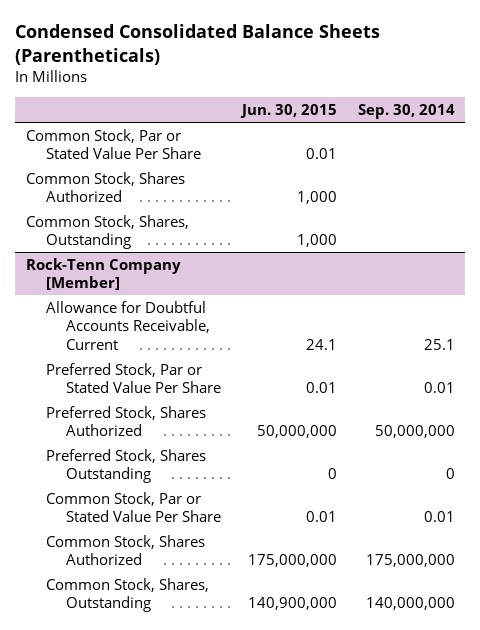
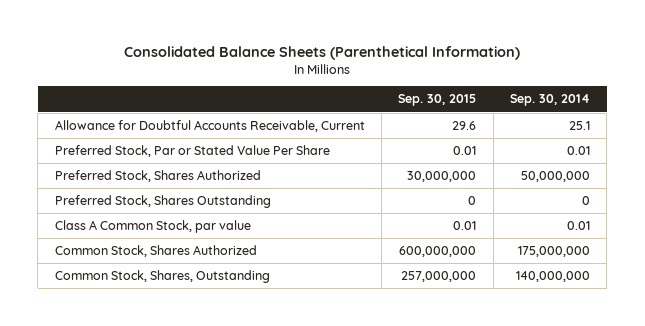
- Condensed Consolidated Balance Sheets (Parentheticals)
+ Consolidated Balance Sheets (Parenthetical Information)
- | Jun. 30, 2015 | Sep. 30, 2014
+ | Sep. 30, 2015 | Sep. 30, 2014
- Common Stock, Par or Stated Value Per Share | 0.01 |
- Common Stock, Shares Authorized | 1,000 |
- Common Stock, Shares, Outstanding | 1,000 |
- Rock-Tenn Company [Member]
- Common Stock, Par or Stated Value Per Share | 0.01 | 0.01
+ Class A Common Stock, par value | 0.01 | 0.01

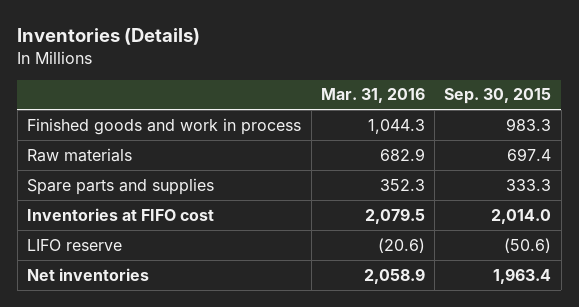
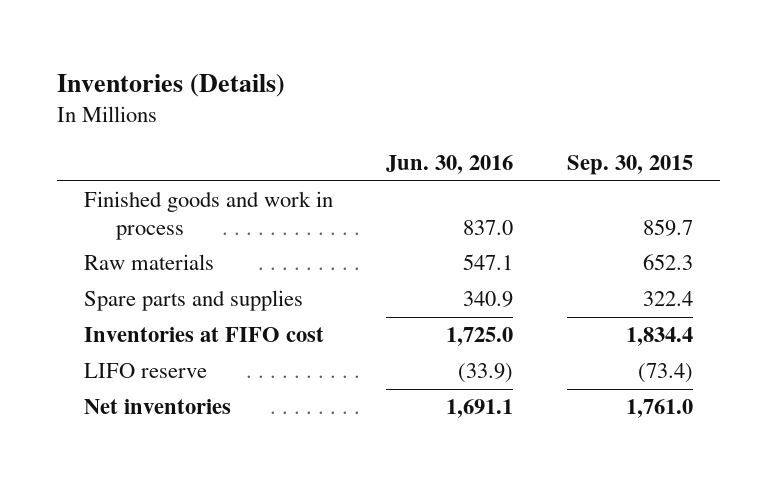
- | Mar. 31, 2016 | Sep. 30, 2015
+ | Jun. 30, 2016 | Sep. 30, 2015
- Finished goods and work in process | 1,044.3 | 983.3
- Raw materials | 682.9 | 697.4
- Spare parts and supplies | 352.3 | 333.3
- Inventories at FIFO cost | 2,079.5 | 2,014.0
- LIFO reserve | (20.6) | (50.6)
- Net inventories | 2,058.9 | 1,963.4
+ Finished goods and work in process | 837.0 | 859.7
+ Raw materials | 547.1 | 652.3
+ Spare parts and supplies | 340.9 | 322.4
+ Inventories at FIFO cost | 1,725.0 | 1,834.4
+ LIFO reserve | (33.9) | (73.4)
+ Net inventories | 1,691.1 | 1,761.0

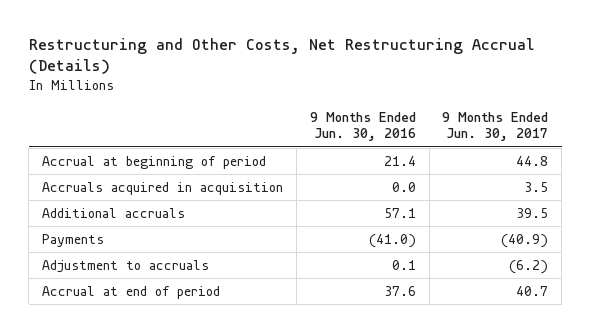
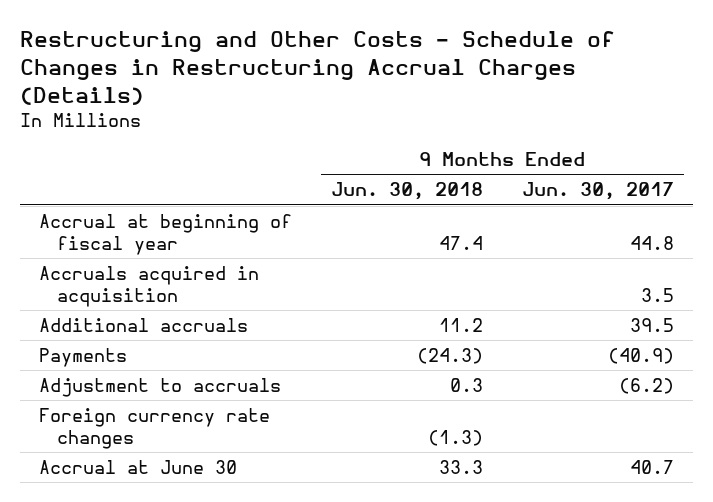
- Restructuring and Other Costs, Net Restructuring Accrual (Details)
+ Restructuring and Other Costs - Schedule of Changes in Restructuring Accrual Charges (Details)
- | 9 Months Ended Jun. 30, 2016 | 9 Months Ended Jun. 30, 2017
+ | 9 Months Ended Jun. 30, 2018 | 9 Months Ended Jun. 30, 2017
- Accrual at beginning of period | 21.4 | 44.8
+ Accrual at beginning of fiscal year | 47.4 | 44.8
- Accrual at end of period | 37.6 | 40.7
+ Foreign currency rate changes | (1.3) |
+ Accrual at June 30 | 33.3 | 40.7

